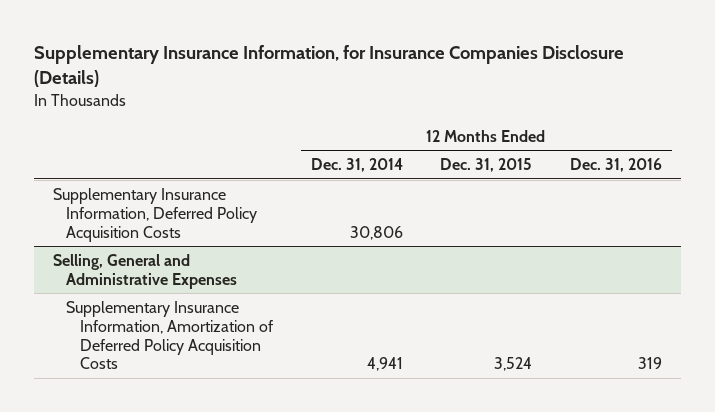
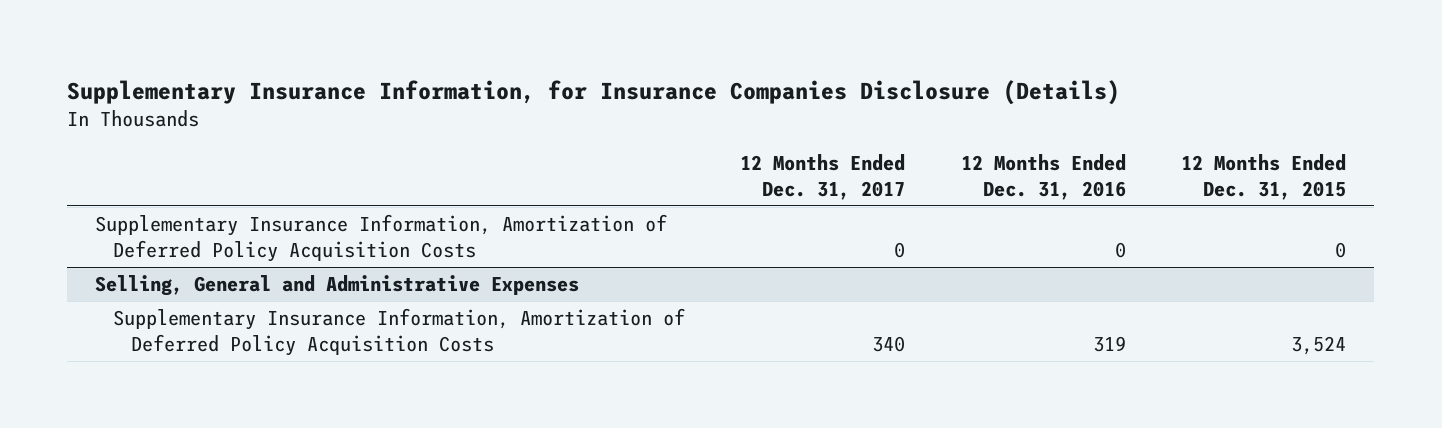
- | 12 Months Ended Dec. 31, 2014 | 12 Months Ended Dec. 31, 2015 | 12 Months Ended Dec. 31, 2016
+ | 12 Months Ended Dec. 31, 2017 | 12 Months Ended Dec. 31, 2016 | 12 Months Ended Dec. 31, 2015
- Supplementary Insurance Information, Deferred Policy Acquisition Costs | 30,806 | |
+ Supplementary Insurance Information, Amortization of Deferred Policy Acquisition Costs | 0 | 0 | 0

